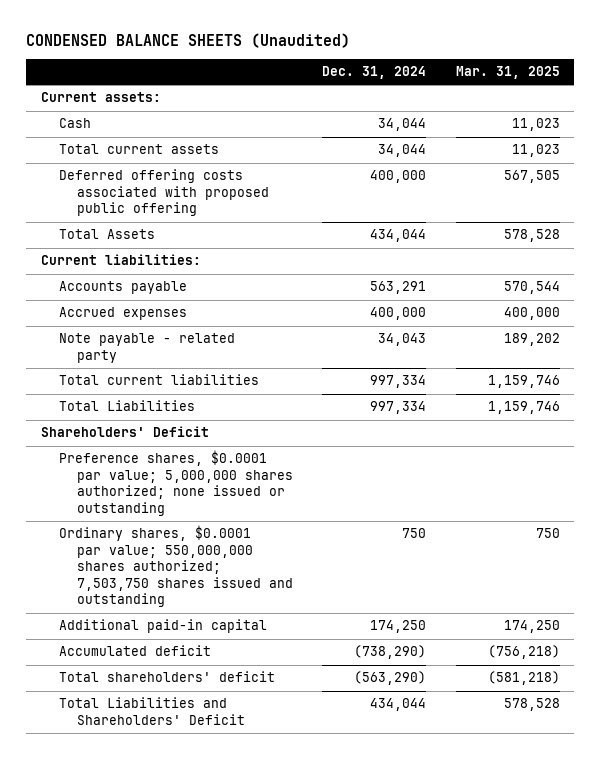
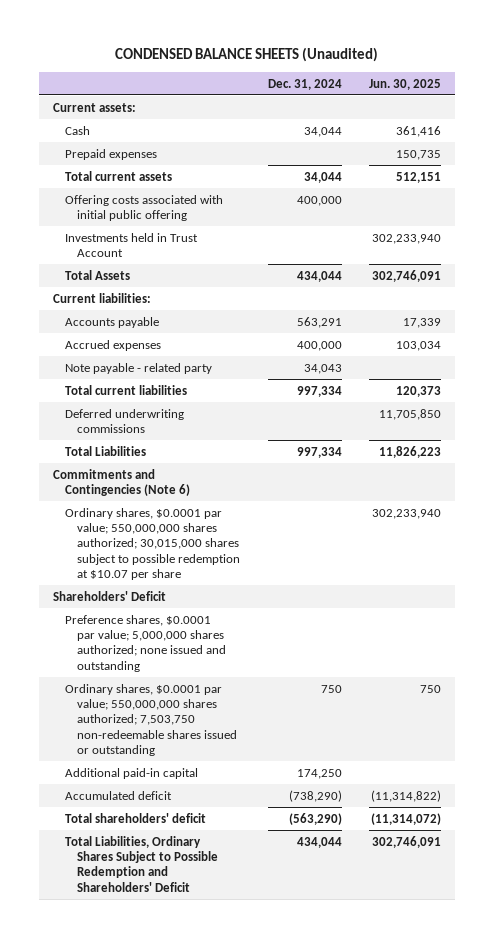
- | Dec. 31, 2024 | Mar. 31, 2025
+ | Dec. 31, 2024 | Jun. 30, 2025
+ Prepaid expenses | | 150,735
- Deferred offering costs associated with proposed public offering | 400,000 | 567,505
+ Offering costs associated with initial public offering | 400,000 |
+ Investments held in Trust Account | | 302,233,940
+ Deferred underwriting commissions | | 11,705,850
+ Commitments and Contingencies (Note 6)
+ Ordinary shares, $0.0001 par value; 550,000,000 shares authorized; 30,015,000 shares subject to possible redemption at $10.07 per share | | 302,233,940
- Preference shares, $0.0001 par value; 5,000,000 shares authorized; none issued or outstanding
- Ordinary shares, $0.0001 par value; 550,000,000 shares authorized; 7,503,750 shares issued and outstanding | 750 | 750
+ Preference shares, $0.0001 par value; 5,000,000 shares authorized; none issued and outstanding
+ Ordinary shares, $0.0001 par value; 550,000,000 shares authorized; 7,503,750 non-redeemable shares issued or outstanding | 750 | 750
- Total Liabilities and Shareholders' Deficit | 434,044 | 578,528
+ Total Liabilities, Ordinary Shares Subject to Possible Redemption and Shareholders' Deficit | 434,044 | 302,746,091

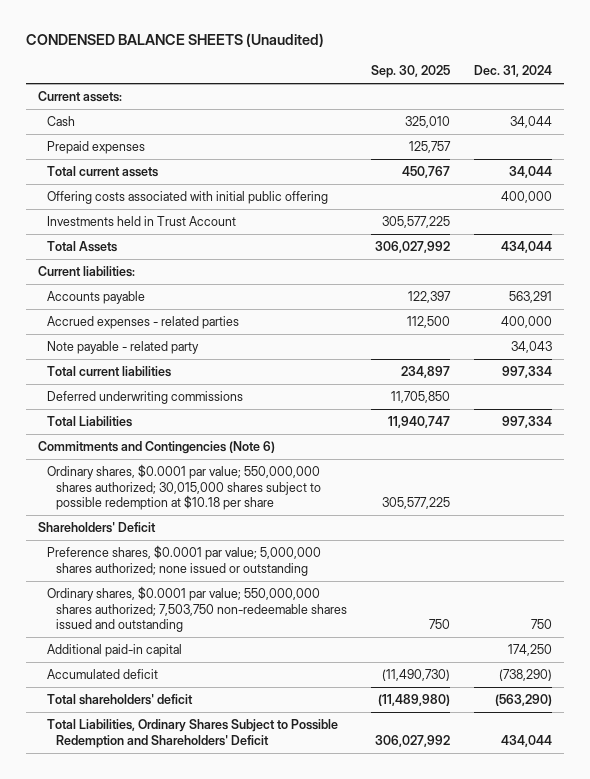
- | Dec. 31, 2024 | Jun. 30, 2025
+ | Sep. 30, 2025 | Dec. 31, 2024
- Accrued expenses | 400,000 | 103,034
+ Accrued expenses - related parties | 112,500 | 400,000
- Ordinary shares, $0.0001 par value; 550,000,000 shares authorized; 30,015,000 shares subject to possible redemption at $10.07 per share | | 302,233,940
+ Ordinary shares, $0.0001 par value; 550,000,000 shares authorized; 30,015,000 shares subject to possible redemption at $10.18 per share | 305,577,225 |
- Preference shares, $0.0001 par value; 5,000,000 shares authorized; none issued and outstanding
- Ordinary shares, $0.0001 par value; 550,000,000 shares authorized; 7,503,750 non-redeemable shares issued or outstanding | 750 | 750
+ Preference shares, $0.0001 par value; 5,000,000 shares authorized; none issued or outstanding
+ Ordinary shares, $0.0001 par value; 550,000,000 shares authorized; 7,503,750 non-redeemable shares issued and outstanding | 750 | 750

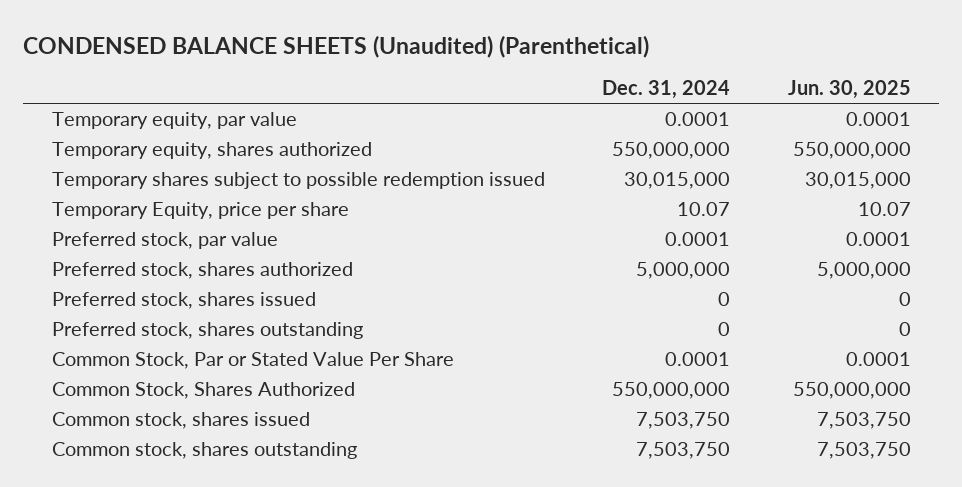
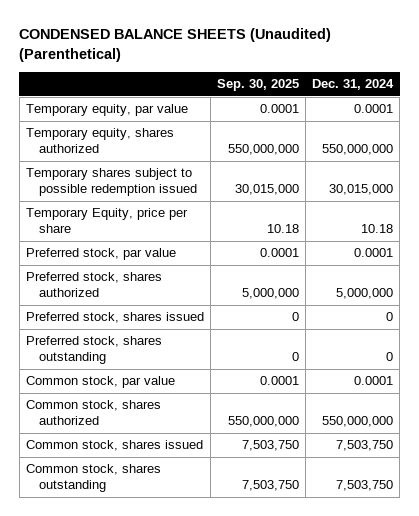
- | Dec. 31, 2024 | Jun. 30, 2025
+ | Sep. 30, 2025 | Dec. 31, 2024
- Temporary Equity, price per share | 10.07 | 10.07
+ Temporary Equity, price per share | 10.18 | 10.18
- Common Stock, Par or Stated Value Per Share | 0.0001 | 0.0001
- Common Stock, Shares Authorized | 550,000,000 | 550,000,000
+ Common stock, par value | 0.0001 | 0.0001
+ Common stock, shares authorized | 550,000,000 | 550,000,000

